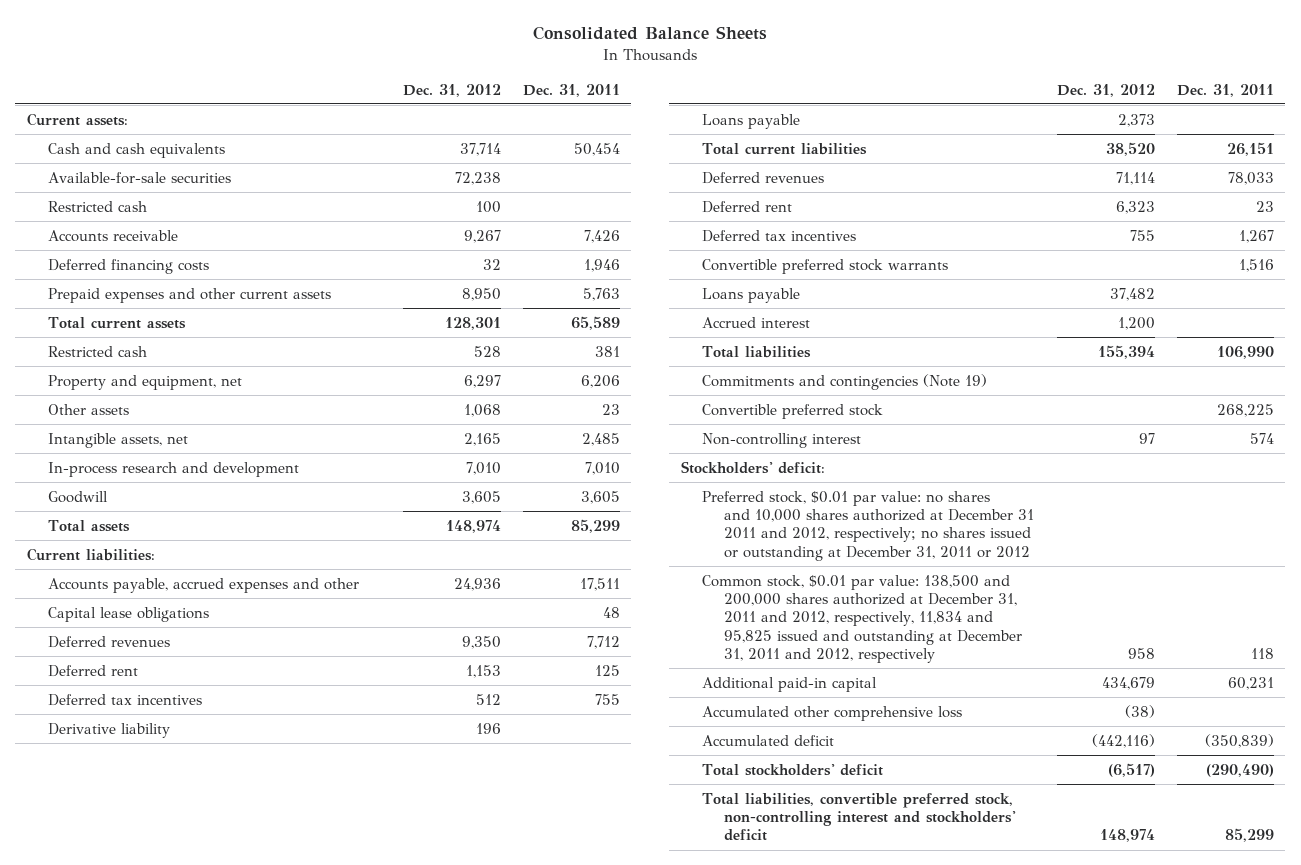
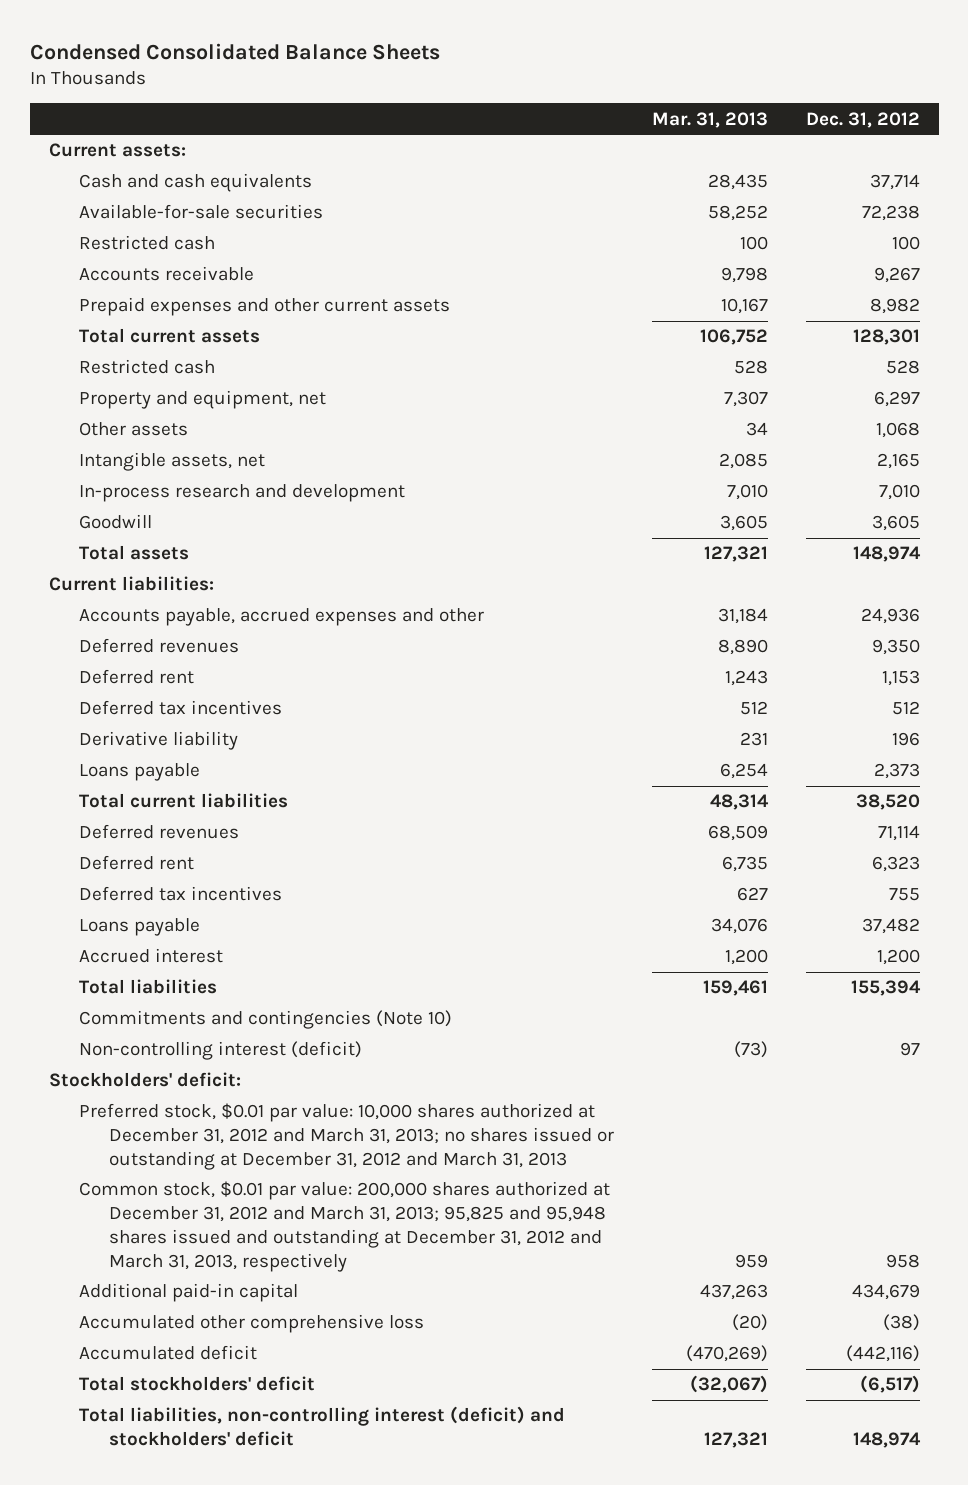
- Consolidated Balance Sheets
+ Condensed Consolidated Balance Sheets
- | Dec. 31, 2012 | Dec. 31, 2011
+ | Mar. 31, 2013 | Dec. 31, 2012
- Deferred financing costs | 32 | 1,946
- Prepaid expenses and other current assets | 8,950 | 5,763
+ Prepaid expenses and other current assets | 10,167 | 8,982
- Capital lease obligations | | 48
- Convertible preferred stock warrants | | 1,516
- Commitments and contingencies (Note 19)
- Convertible preferred stock | | 268,225
- Non-controlling interest | 97 | 574
+ Commitments and contingencies (Note 10)
+ Non-controlling interest (deficit) | (73) | 97
- Preferred stock, $0.01 par value: no shares and 10,000 shares authorized at December 31 2011 and 2012, respectively; no shares issued or outstanding at December 31, 2011 or 2012
- Common stock, $0.01 par value: 138,500 and 200,000 shares authorized at December 31, 2011 and 2012, respectively, 11,834 and 95,825 issued and outstanding at December 31, 2011 and 2012, respectively | 958 | 118
+ Preferred stock, $0.01 par value: 10,000 shares authorized at December 31, 2012 and March 31, 2013; no shares issued or outstanding at December 31, 2012 and March 31, 2013
+ Common stock, $0.01 par value: 200,000 shares authorized at December 31, 2012 and March 31, 2013; 95,825 and 95,948 shares issued and outstanding at December 31, 2012 and March 31, 2013, respectively | 959 | 958
- Total liabilities, convertible preferred stock, non-controlling interest and stockholders' deficit | 148,974 | 85,299
+ Total liabilities, non-controlling interest (deficit) and stockholders' deficit | 127,321 | 148,974

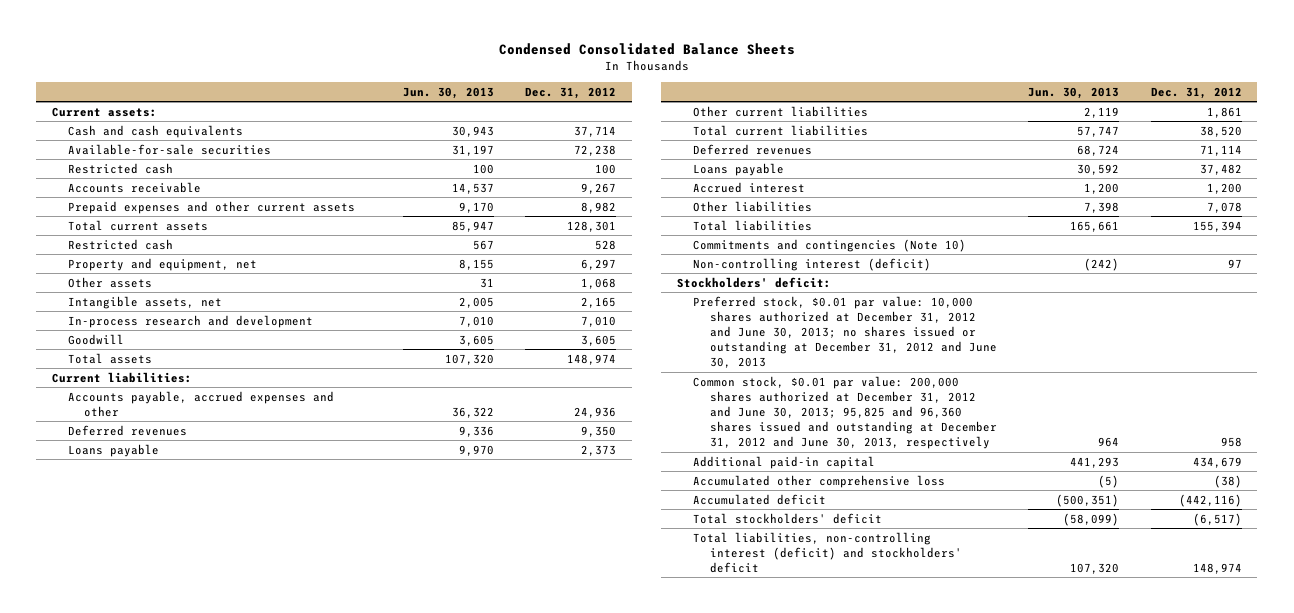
- | Mar. 31, 2013 | Dec. 31, 2012
+ | Jun. 30, 2013 | Dec. 31, 2012
- Deferred rent | 1,243 | 1,153
- Deferred tax incentives | 512 | 512
- Derivative liability | 231 | 196
+ Other current liabilities | 2,119 | 1,861
- Deferred rent | 6,735 | 6,323
- Deferred tax incentives | 627 | 755
+ Other liabilities | 7,398 | 7,078
- Preferred stock, $0.01 par value: 10,000 shares authorized at December 31, 2012 and March 31, 2013; no shares issued or outstanding at December 31, 2012 and March 31, 2013
- Common stock, $0.01 par value: 200,000 shares authorized at December 31, 2012 and March 31, 2013; 95,825 and 95,948 shares issued and outstanding at December 31, 2012 and March 31, 2013, respectively | 959 | 958
+ Preferred stock, $0.01 par value: 10,000 shares authorized at December 31, 2012 and June 30, 2013; no shares issued or outstanding at December 31, 2012 and June 30, 2013
+ Common stock, $0.01 par value: 200,000 shares authorized at December 31, 2012 and June 30, 2013; 95,825 and 96,360 shares issued and outstanding at December 31, 2012 and June 30, 2013, respectively | 964 | 958

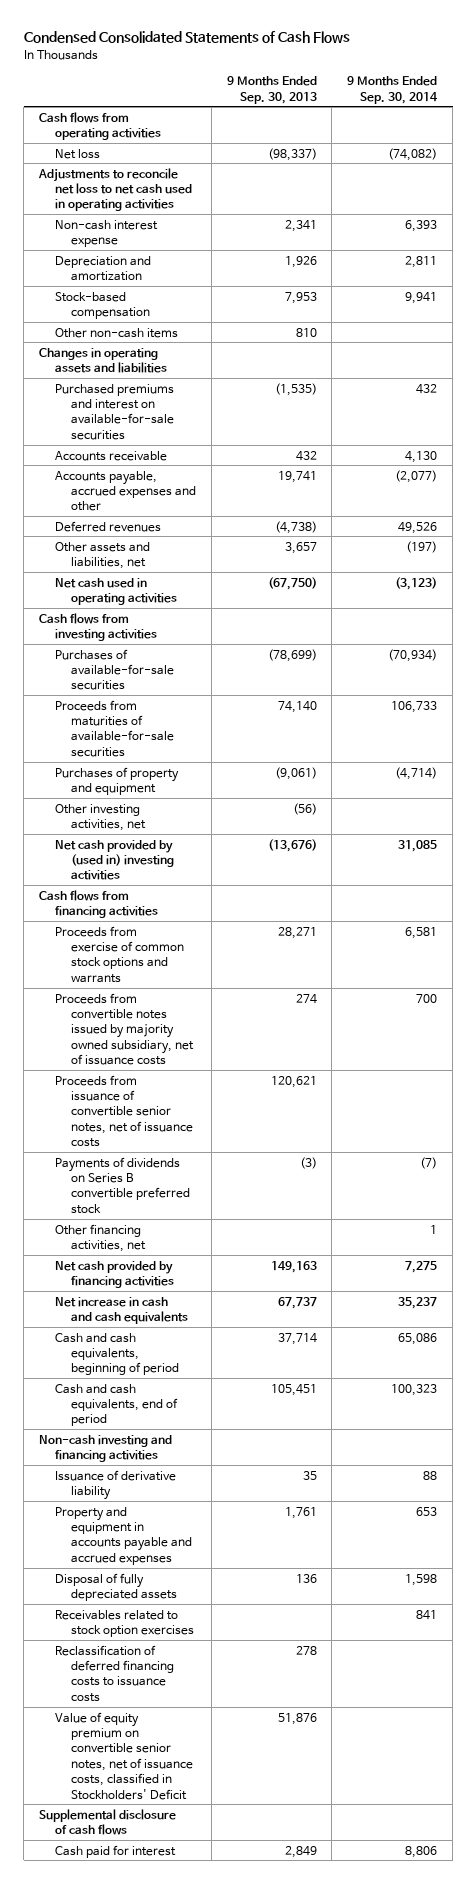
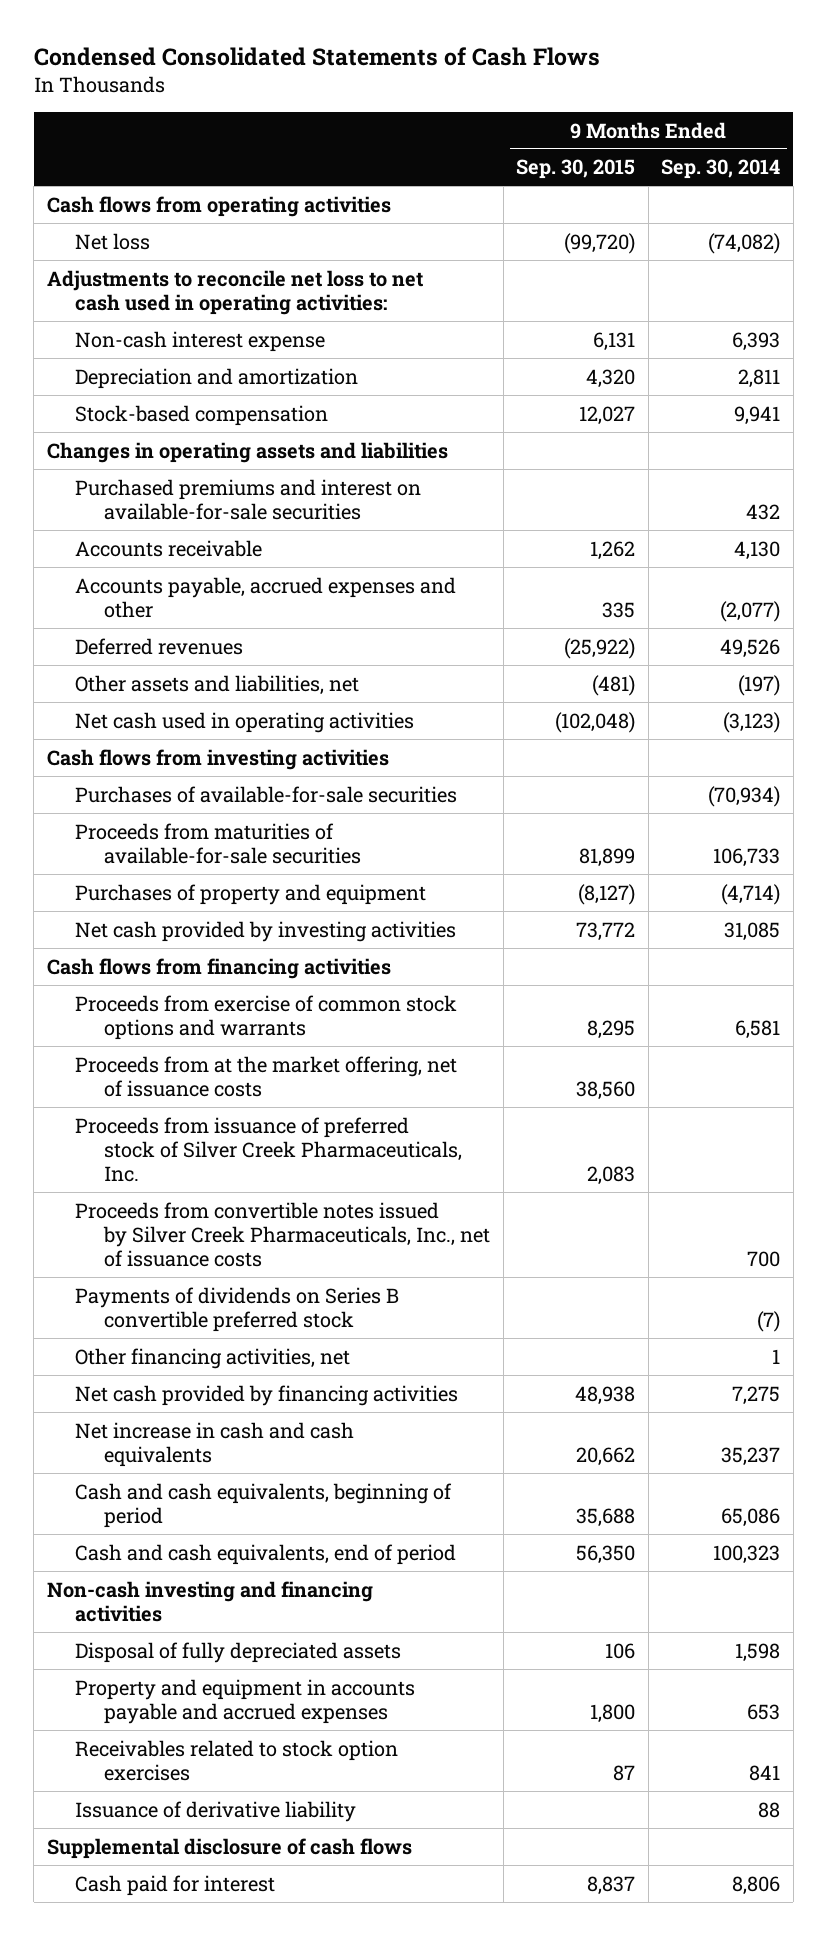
- | 9 Months Ended Sep. 30, 2013 | 9 Months Ended Sep. 30, 2014
+ | 9 Months Ended Sep. 30, 2015 | 9 Months Ended Sep. 30, 2014
- Adjustments to reconcile net loss to net cash used in operating activities
+ Adjustments to reconcile net loss to net cash used in operating activities:
- Other non-cash items | 810 |
- Other investing activities, net | (56) |
- Net cash provided by (used in) investing activities | (13,676) | 31,085
+ Net cash provided by investing activities | 73,772 | 31,085
- Proceeds from convertible notes issued by majority owned subsidiary, net of issuance costs | 274 | 700
- Proceeds from issuance of convertible senior notes, net of issuance costs | 120,621 |
+ Proceeds from at the market offering, net of issuance costs | 38,560 |
+ Proceeds from issuance of preferred stock of Silver Creek Pharmaceuticals, Inc. | 2,083 |
+ Proceeds from convertible notes issued by Silver Creek Pharmaceuticals, Inc., net of issuance costs | | 700
moved down: Property and equipment in accounts payable and accrued expenses | 1,800 | 653
- Reclassification of deferred financing costs to issuance costs | 278 |
- Value of equity premium on convertible senior notes, net of issuance costs, classified in Stockholders' Deficit | 51,876 |
moved down: Issuance of derivative liability | | 88

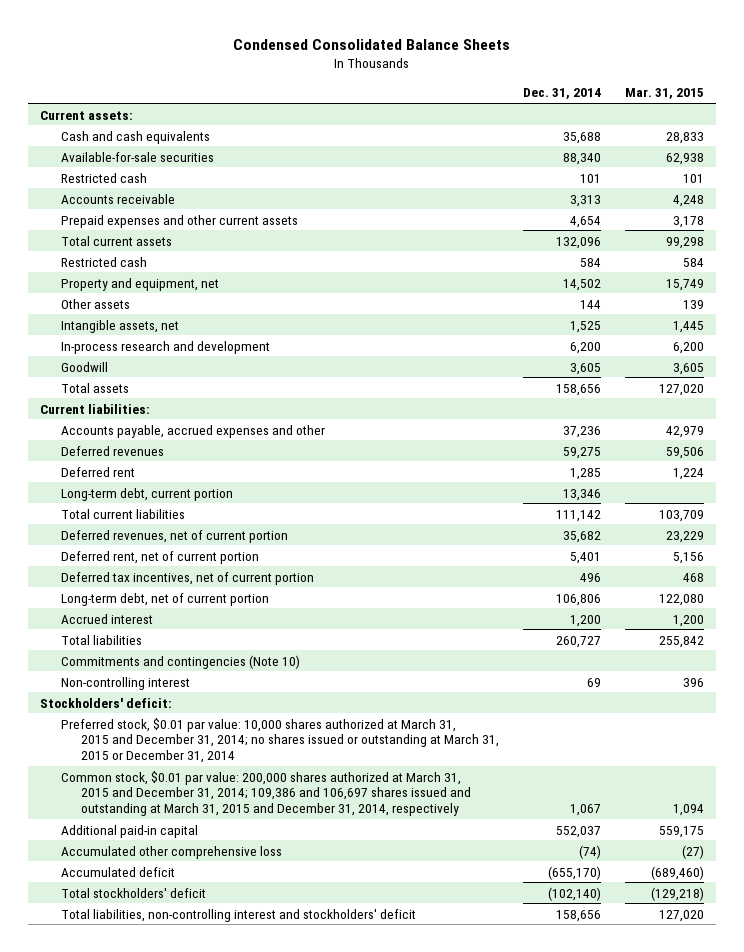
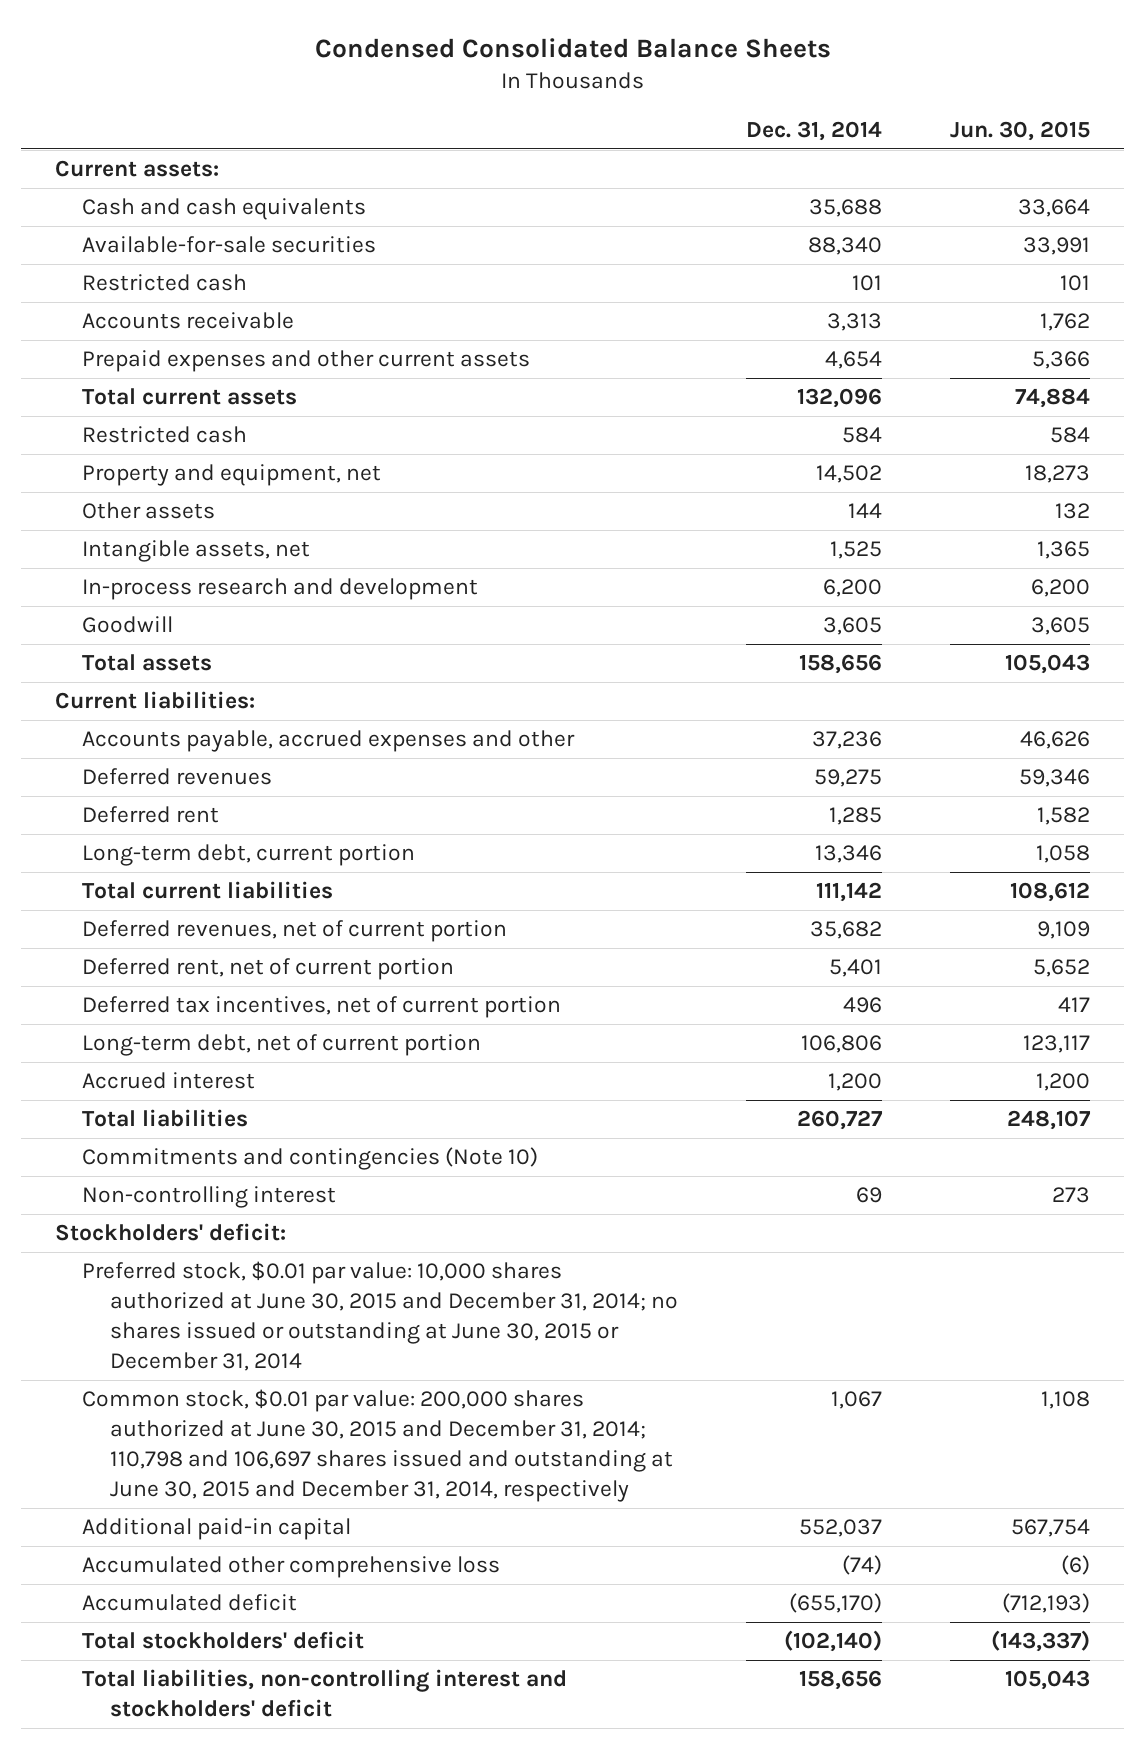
- | Dec. 31, 2014 | Mar. 31, 2015
+ | Dec. 31, 2014 | Jun. 30, 2015
- Preferred stock, $0.01 par value: 10,000 shares authorized at March 31, 2015 and December 31, 2014; no shares issued or outstanding at March 31, 2015 or December 31, 2014
- Common stock, $0.01 par value: 200,000 shares authorized at March 31, 2015 and December 31, 2014; 109,386 and 106,697 shares issued and outstanding at March 31, 2015 and December 31, 2014, respectively | 1,067 | 1,094
+ Preferred stock, $0.01 par value: 10,000 shares authorized at June 30, 2015 and December 31, 2014; no shares issued or outstanding at June 30, 2015 or December 31, 2014
+ Common stock, $0.01 par value: 200,000 shares authorized at June 30, 2015 and December 31, 2014; 110,798 and 106,697 shares issued and outstanding at June 30, 2015 and December 31, 2014, respectively | 1,067 | 1,108

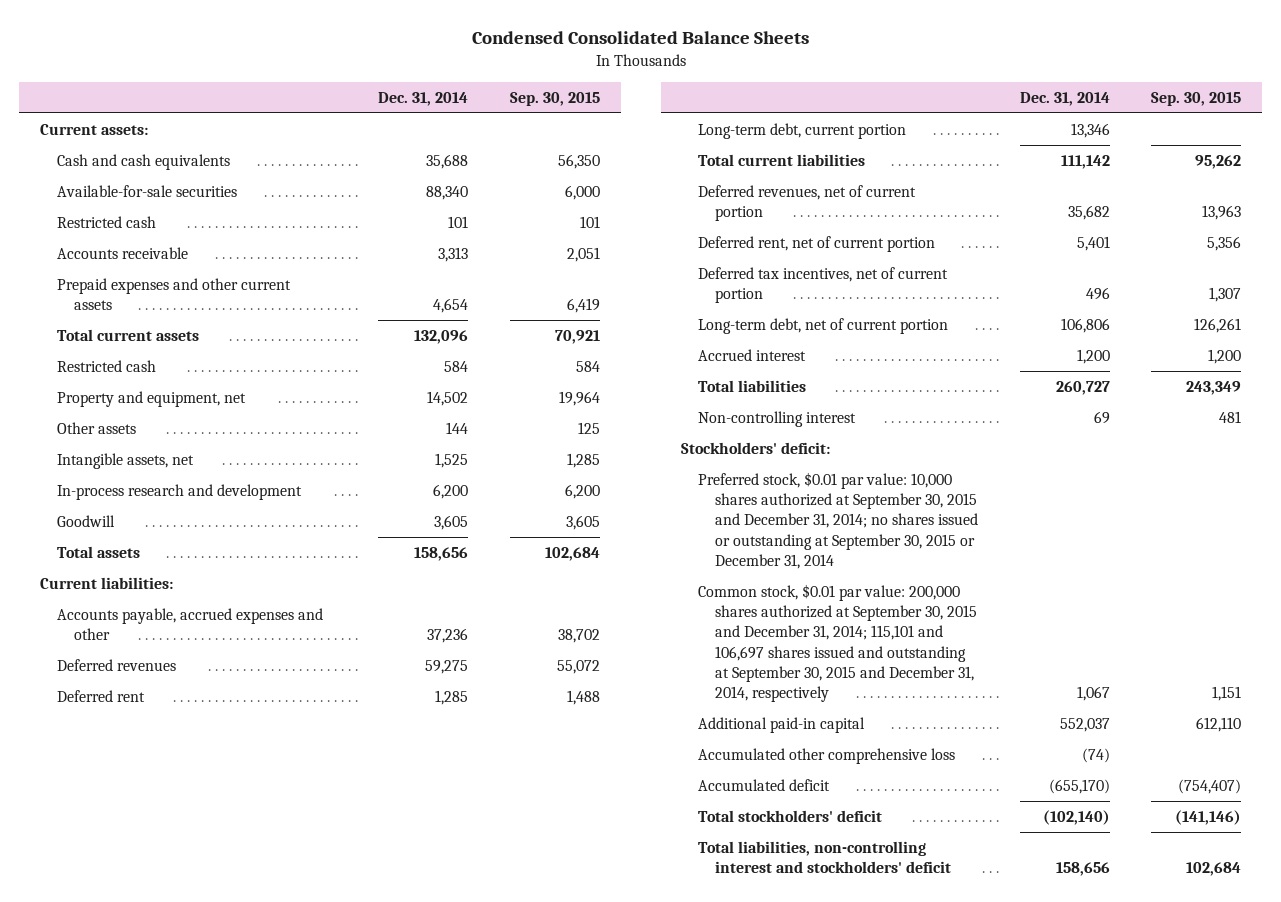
- | Dec. 31, 2014 | Jun. 30, 2015
+ | Dec. 31, 2014 | Sep. 30, 2015
- Commitments and contingencies (Note 10)
- Preferred stock, $0.01 par value: 10,000 shares authorized at June 30, 2015 and December 31, 2014; no shares issued or outstanding at June 30, 2015 or December 31, 2014
- Common stock, $0.01 par value: 200,000 shares authorized at June 30, 2015 and December 31, 2014; 110,798 and 106,697 shares issued and outstanding at June 30, 2015 and December 31, 2014, respectively | 1,067 | 1,108
+ Preferred stock, $0.01 par value: 10,000 shares authorized at September 30, 2015 and December 31, 2014; no shares issued or outstanding at September 30, 2015 or December 31, 2014
+ Common stock, $0.01 par value: 200,000 shares authorized at September 30, 2015 and December 31, 2014; 115,101 and 106,697 shares issued and outstanding at September 30, 2015 and December 31, 2014, respectively | 1,067 | 1,151

